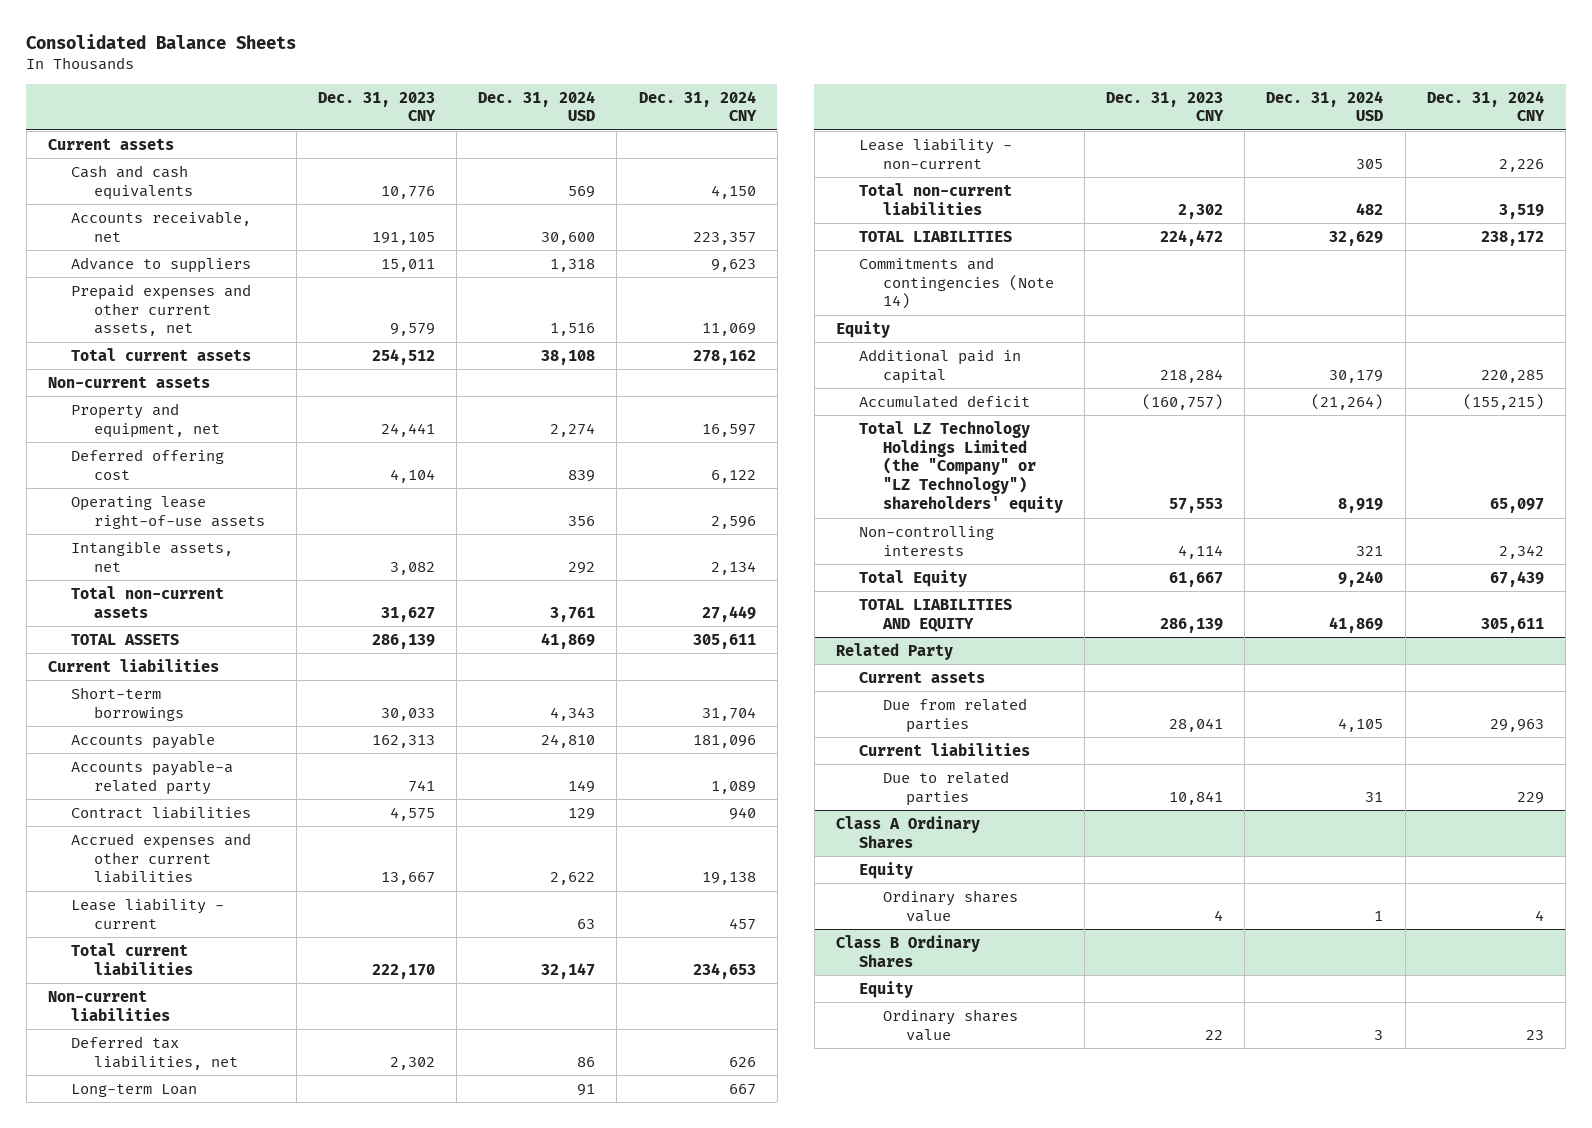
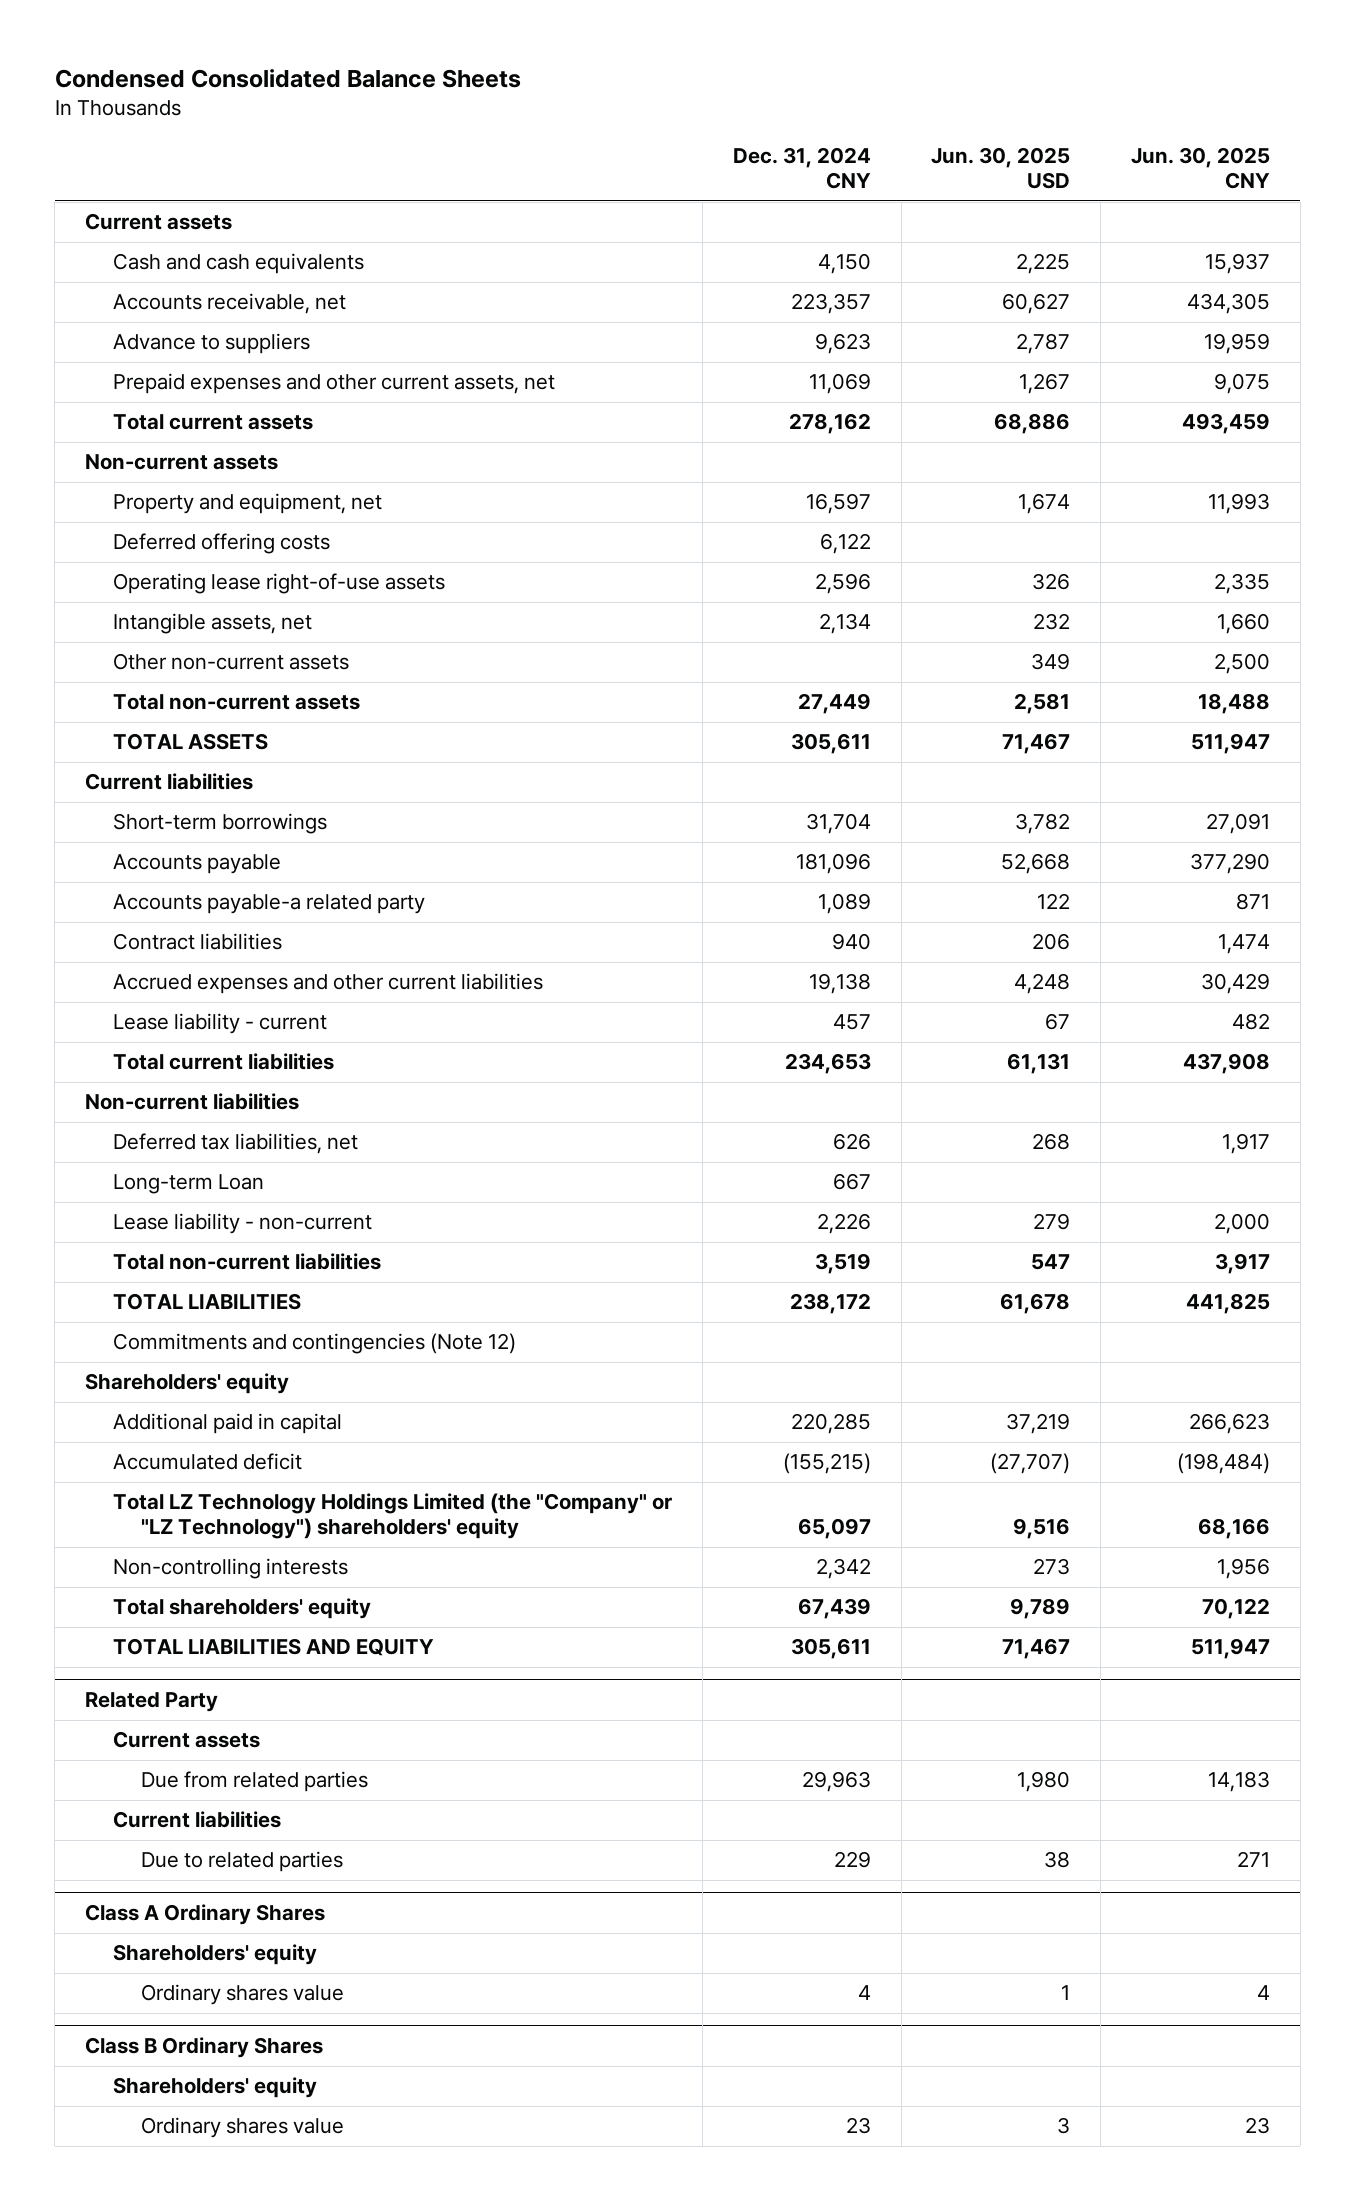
- Consolidated Balance Sheets
+ Condensed Consolidated Balance Sheets
- | Dec. 31, 2023 CNY | Dec. 31, 2024 USD | Dec. 31, 2024 CNY
+ | Dec. 31, 2024 CNY | Jun. 30, 2025 USD | Jun. 30, 2025 CNY
- Deferred offering cost | 4,104 | 839 | 6,122
+ Deferred offering costs | 6,122 | |
+ Other non-current assets | | 349 | 2,500
- Commitments and contingencies (Note 14)
- Equity
+ Commitments and contingencies (Note 12)
+ Shareholders' equity
- Total Equity | 61,667 | 9,240 | 67,439
+ Total shareholders' equity | 67,439 | 9,789 | 70,122
@ Class A Ordinary Shares
- Equity
+ Shareholders' equity
@ Class B Ordinary Shares
- Equity
+ Shareholders' equity

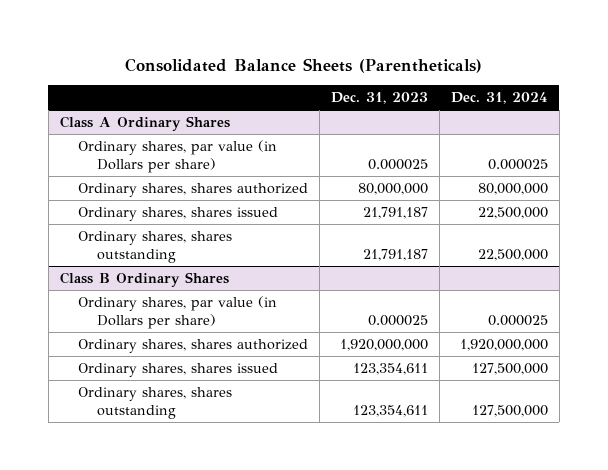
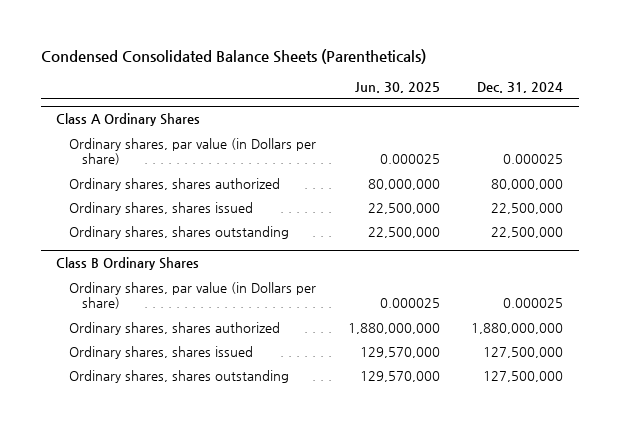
- Consolidated Balance Sheets (Parentheticals)
+ Condensed Consolidated Balance Sheets (Parentheticals)
- | Dec. 31, 2023 | Dec. 31, 2024
+ | Jun. 30, 2025 | Dec. 31, 2024
@ Class B Ordinary Shares
- Ordinary shares, shares authorized | 1,920,000,000 | 1,920,000,000
+ Ordinary shares, shares authorized | 1,880,000,000 | 1,880,000,000

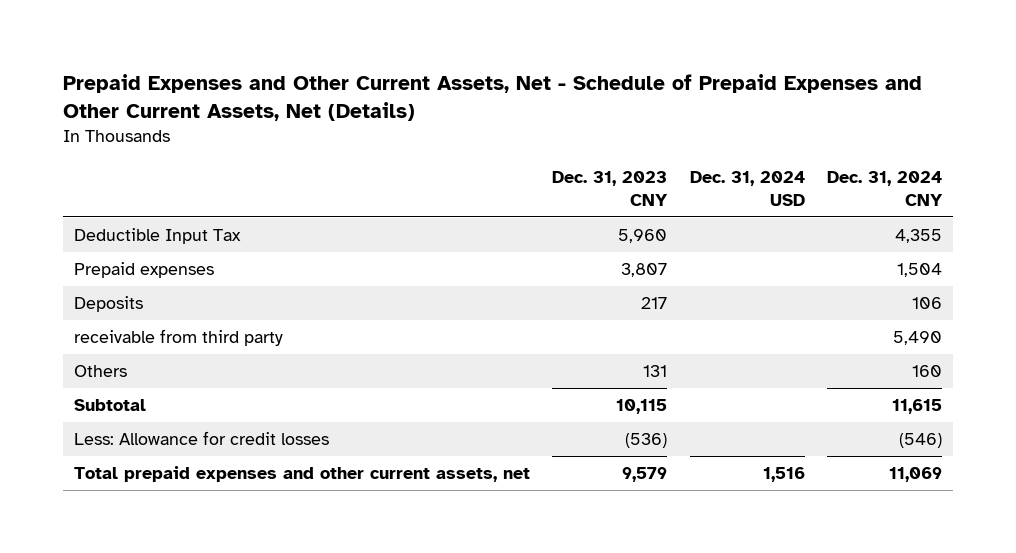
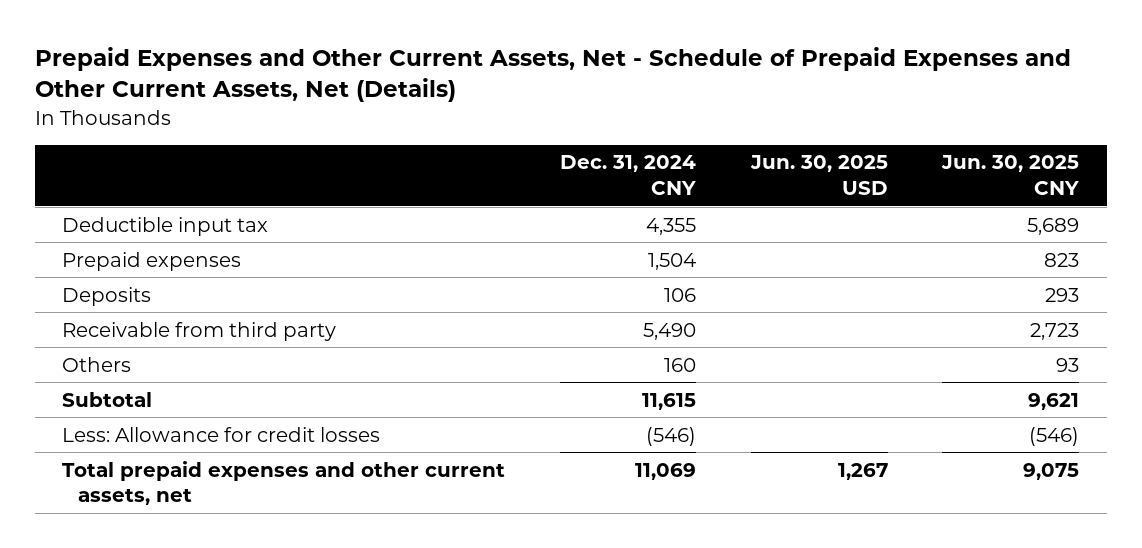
- | Dec. 31, 2023 CNY | Dec. 31, 2024 USD | Dec. 31, 2024 CNY
+ | Dec. 31, 2024 CNY | Jun. 30, 2025 USD | Jun. 30, 2025 CNY
- Deductible Input Tax | 5,960 | | 4,355
+ Deductible input tax | 4,355 | | 5,689
- receivable from third party | | | 5,490
+ Receivable from third party | 5,490 | | 2,723

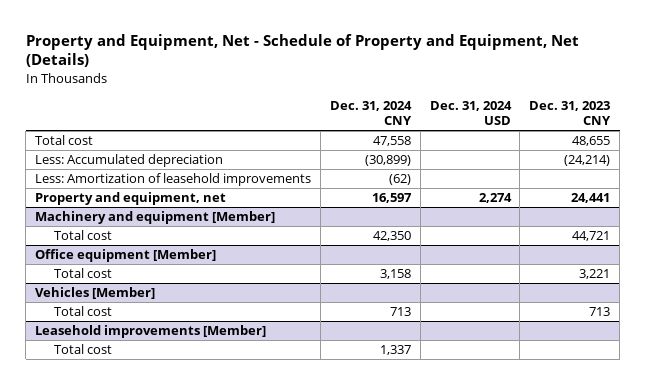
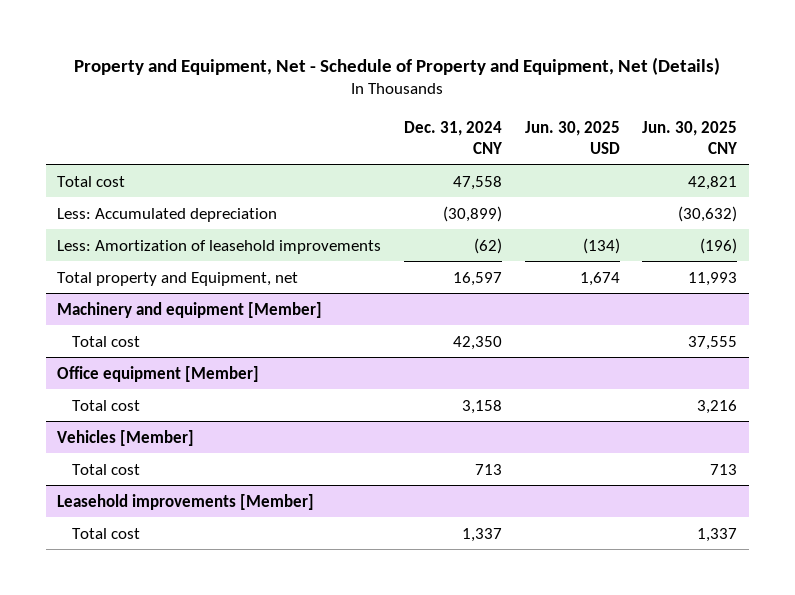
- | Dec. 31, 2024 CNY | Dec. 31, 2024 USD | Dec. 31, 2023 CNY
+ | Dec. 31, 2024 CNY | Jun. 30, 2025 USD | Jun. 30, 2025 CNY
- Property and equipment, net | 16,597 | 2,274 | 24,441
+ Total property and Equipment, net | 16,597 | 1,674 | 11,993

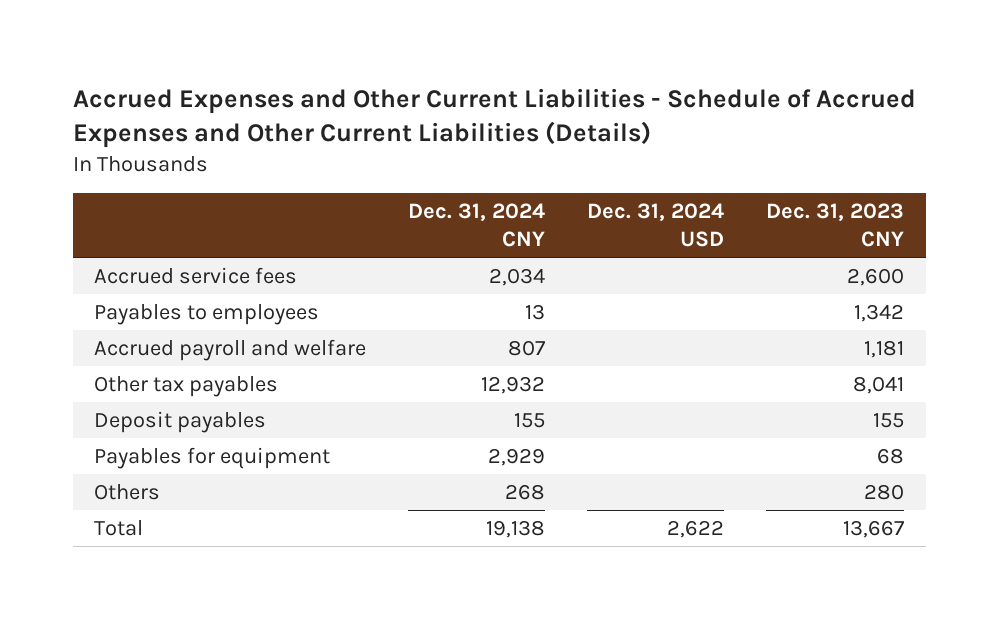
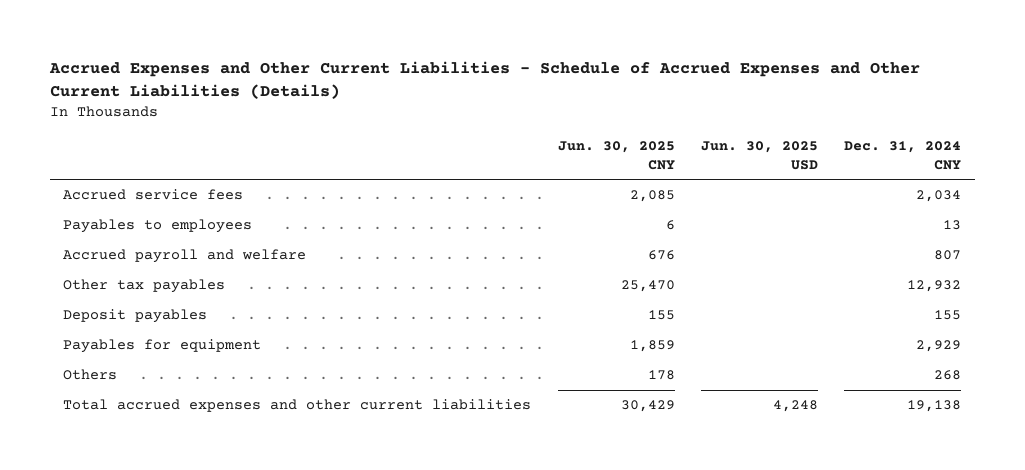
- | Dec. 31, 2024 CNY | Dec. 31, 2024 USD | Dec. 31, 2023 CNY
+ | Jun. 30, 2025 CNY | Jun. 30, 2025 USD | Dec. 31, 2024 CNY
- Total | 19,138 | 2,622 | 13,667
+ Total accrued expenses and other current liabilities | 30,429 | 4,248 | 19,138

